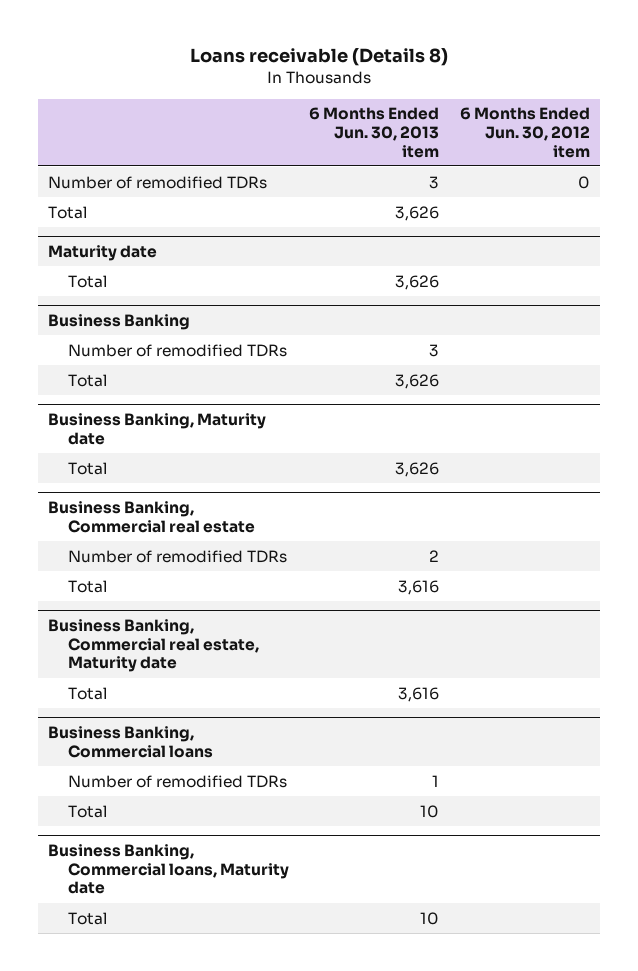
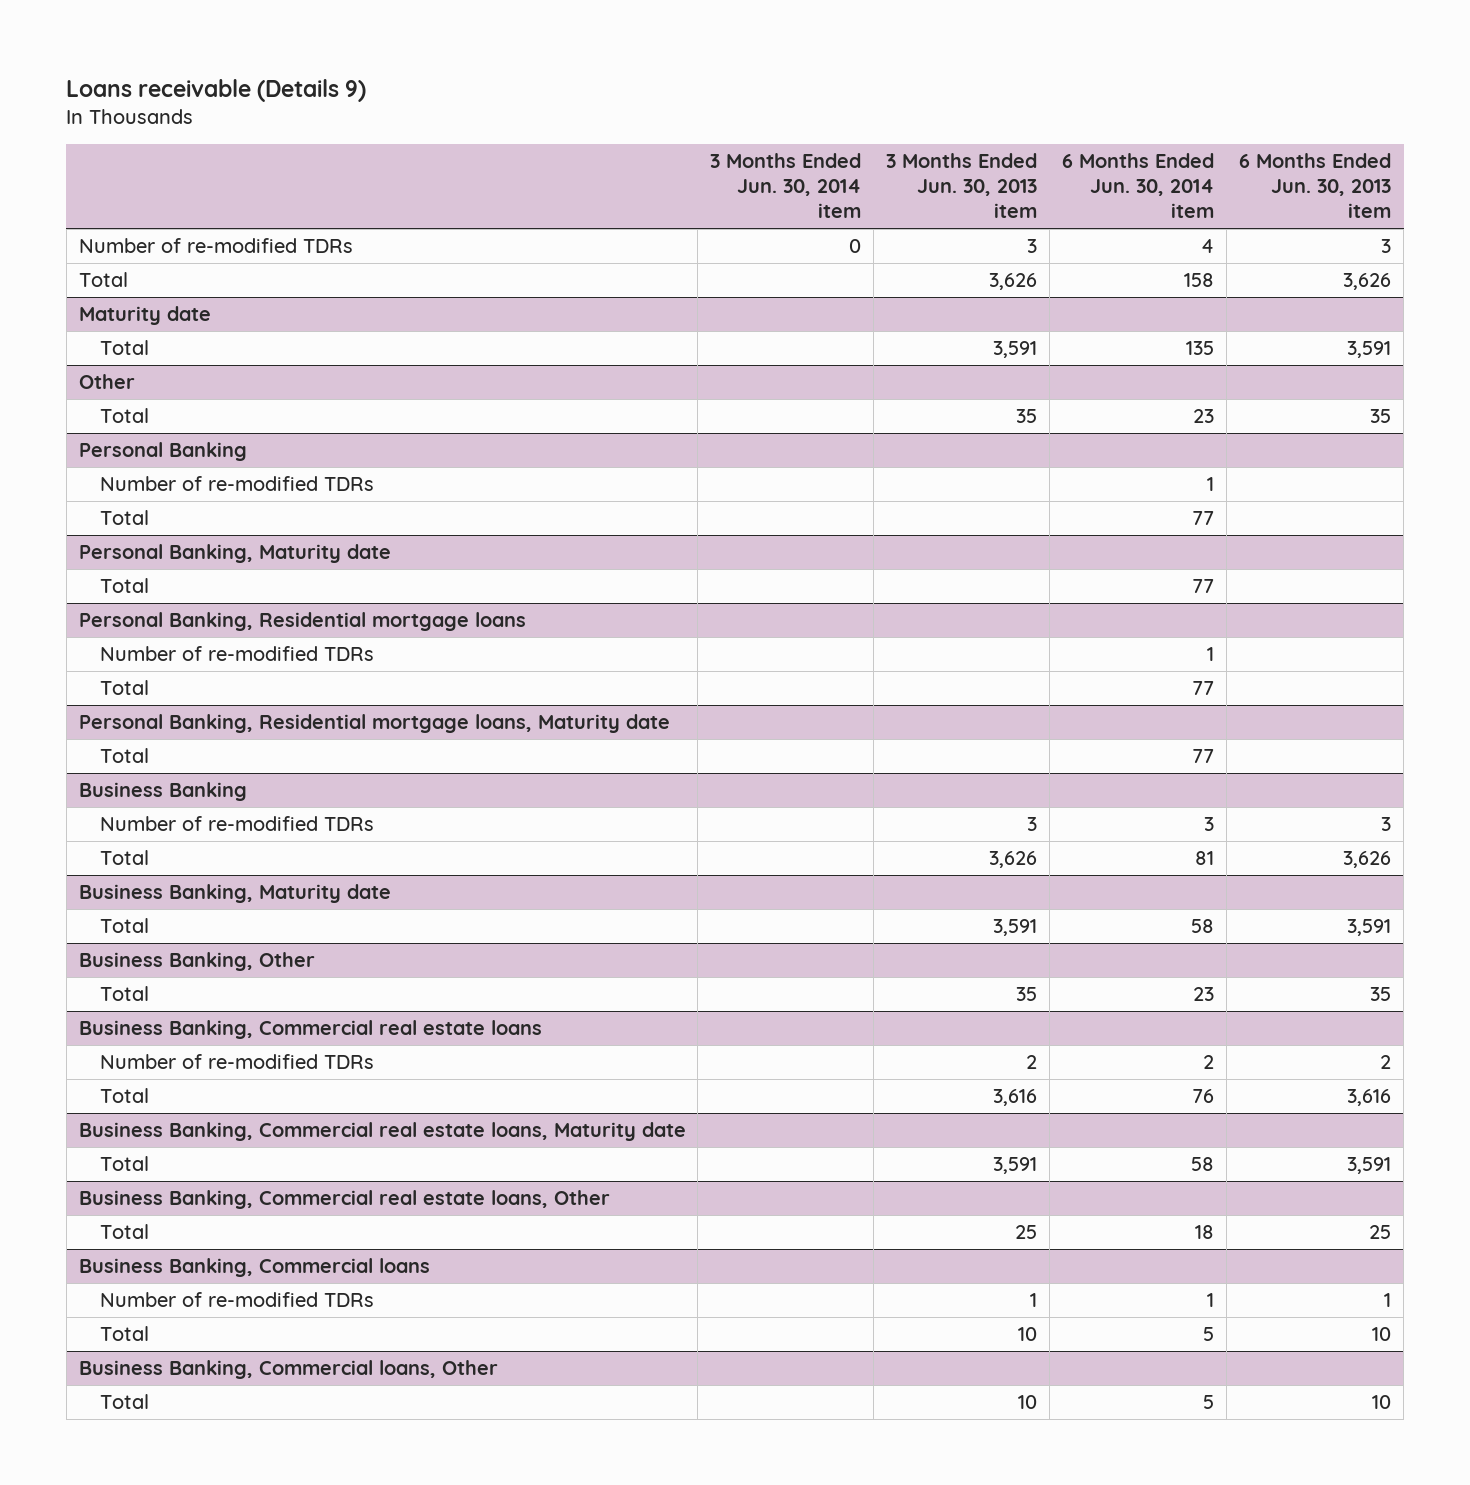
- Loans receivable (Details 8)
+ Loans receivable (Details 9)
- | 6 Months Ended Jun. 30, 2013 item | 6 Months Ended Jun. 30, 2012 item
+ | 3 Months Ended Jun. 30, 2014 item | 3 Months Ended Jun. 30, 2013 item | 6 Months Ended Jun. 30, 2014 item | 6 Months Ended Jun. 30, 2013 item
- Number of remodified TDRs | 3 | 0
+ Number of re-modified TDRs | 0 | 3 | 4 | 3
@ Maturity date
- Total | 3,626 |
+ Total | | 3,591 | 135 | 3,591
+ Other
+ Total | | 35 | 23 | 35
+ Personal Banking
+ Number of re-modified TDRs | | | 1 |
+ Total | | | 77 |
+ Personal Banking, Maturity date
+ Total | | | 77 |
+ Personal Banking, Residential mortgage loans
+ Number of re-modified TDRs | | | 1 |
+ Total | | | 77 |
+ Personal Banking, Residential mortgage loans, Maturity date
+ Total | | | 77 |
@ Business Banking
- Number of remodified TDRs | 3 |
+ Number of re-modified TDRs | | 3 | 3 | 3
@ Business Banking, Maturity date
- Total | 3,626 |
- Business Banking, Commercial real estate
- Number of remodified TDRs | 2 |
- Total | 3,616 |
- Business Banking, Commercial real estate, Maturity date
@ Business Banking, Maturity date
+ Total | | 3,591 | 58 | 3,591
+ Business Banking, Other
+ Total | | 35 | 23 | 35
+ Business Banking, Commercial real estate loans
+ Number of re-modified TDRs | | 2 | 2 | 2
+ Business Banking, Commercial real estate loans, Maturity date
+ Total | | 3,591 | 58 | 3,591
+ Business Banking, Commercial real estate loans, Other
+ Total | | 25 | 18 | 25
@ Business Banking, Commercial loans
- Number of remodified TDRs | 1 |
+ Number of re-modified TDRs | | 1 | 1 | 1
- Business Banking, Commercial loans, Maturity date
+ Business Banking, Commercial loans, Other

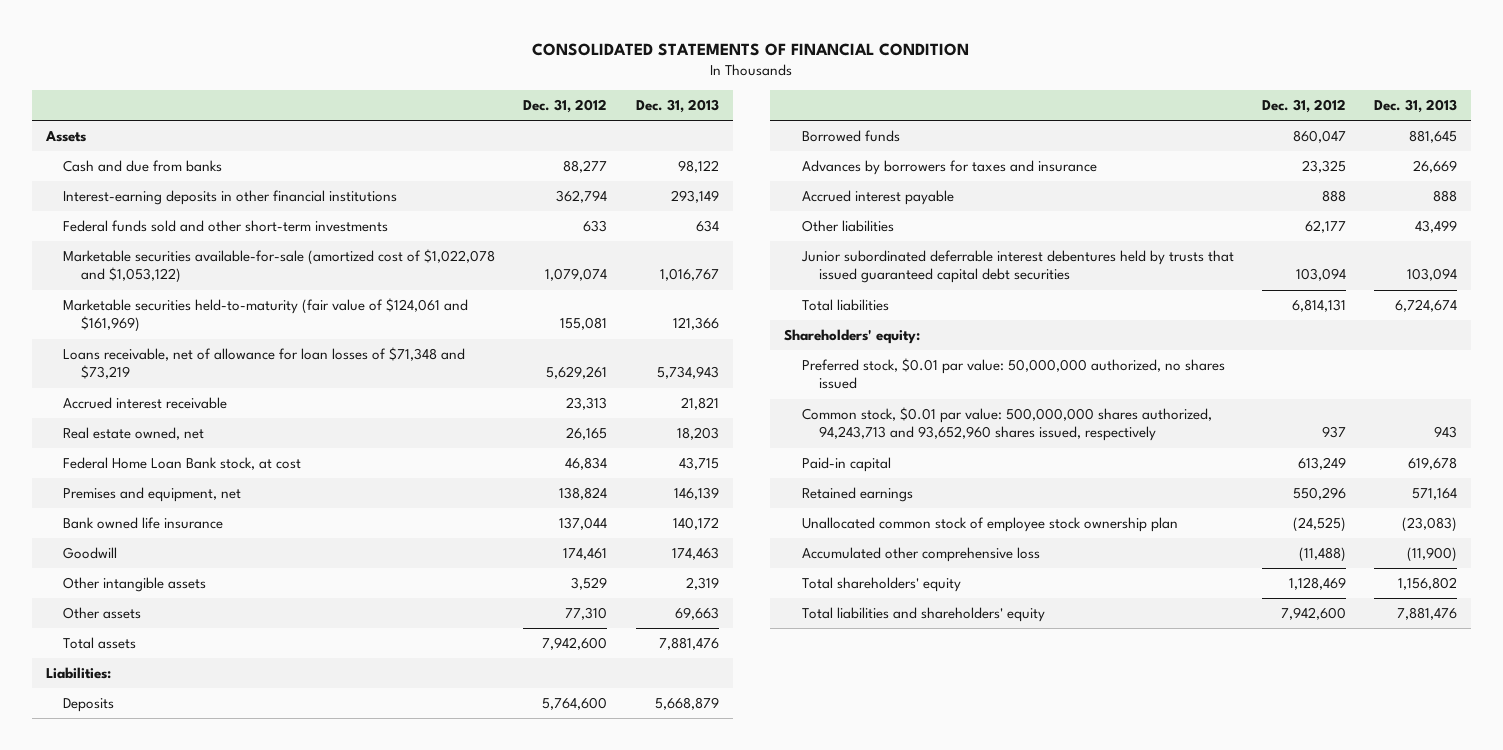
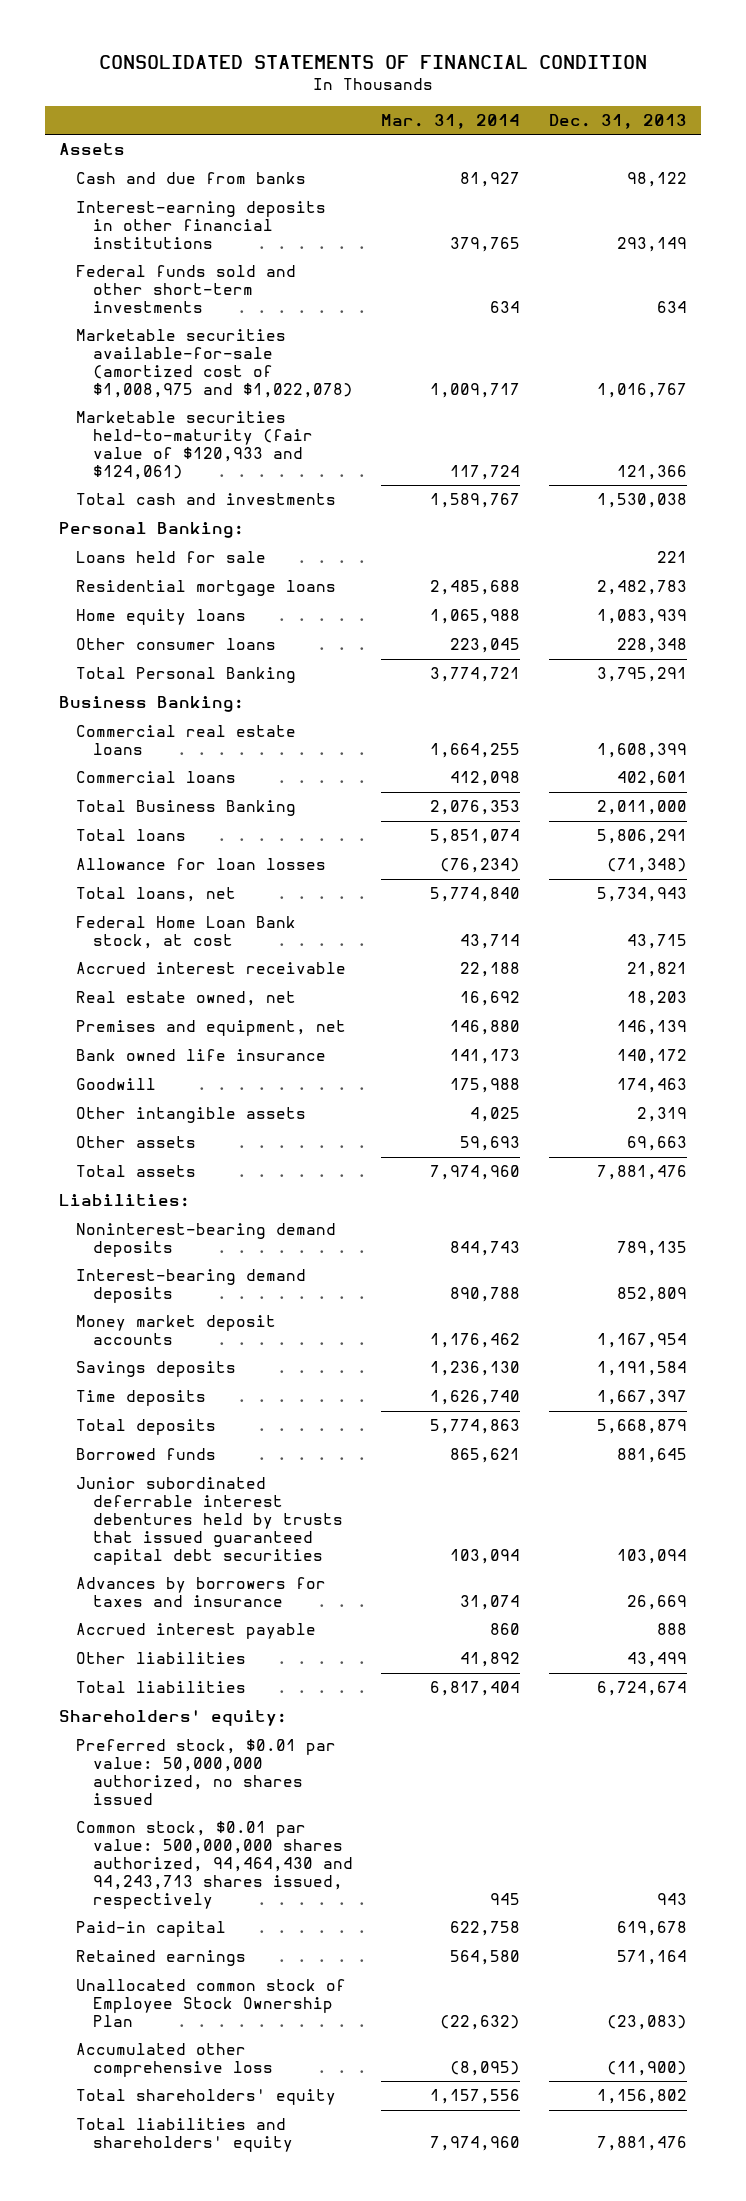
- | Dec. 31, 2012 | Dec. 31, 2013
+ | Mar. 31, 2014 | Dec. 31, 2013
- Marketable securities available-for-sale (amortized cost of $1,022,078 and $1,053,122) | 1,079,074 | 1,016,767
- Marketable securities held-to-maturity (fair value of $124,061 and $161,969) | 155,081 | 121,366
- Loans receivable, net of allowance for loan losses of $71,348 and $73,219 | 5,629,261 | 5,734,943
+ Marketable securities available-for-sale (amortized cost of $1,008,975 and $1,022,078) | 1,009,717 | 1,016,767
+ Marketable securities held-to-maturity (fair value of $120,933 and $124,061) | 117,724 | 121,366
+ Total cash and investments | 1,589,767 | 1,530,038
+ Personal Banking:
+ Loans held for sale | | 221
+ Residential mortgage loans | 2,485,688 | 2,482,783
+ Home equity loans | 1,065,988 | 1,083,939
+ Other consumer loans | 223,045 | 228,348
+ Total Personal Banking | 3,774,721 | 3,795,291
+ Business Banking:
+ Commercial real estate loans | 1,664,255 | 1,608,399
+ Commercial loans | 412,098 | 402,601
+ Total Business Banking | 2,076,353 | 2,011,000
+ Total loans | 5,851,074 | 5,806,291
+ Allowance for loan losses | (76,234) | (71,348)
+ Total loans, net | 5,774,840 | 5,734,943
moved up: Federal Home Loan Bank stock, at cost | 43,714 | 43,715
- Deposits | 5,764,600 | 5,668,879
+ Noninterest-bearing demand deposits | 844,743 | 789,135
+ Interest-bearing demand deposits | 890,788 | 852,809
+ Money market deposit accounts | 1,176,462 | 1,167,954
+ Savings deposits | 1,236,130 | 1,191,584
+ Time deposits | 1,626,740 | 1,667,397
+ Total deposits | 5,774,863 | 5,668,879
moved up: Junior subordinated deferrable interest debentures held by trusts that issued guaranteed capital debt securities | 103,094 | 103,094
- Common stock, $0.01 par value: 500,000,000 shares authorized, 94,243,713 and 93,652,960 shares issued, respectively | 937 | 943
+ Common stock, $0.01 par value: 500,000,000 shares authorized, 94,464,430 and 94,243,713 shares issued, respectively | 945 | 943
- Unallocated common stock of employee stock ownership plan | (24,525) | (23,083)
+ Unallocated common stock of Employee Stock Ownership Plan | (22,632) | (23,083)

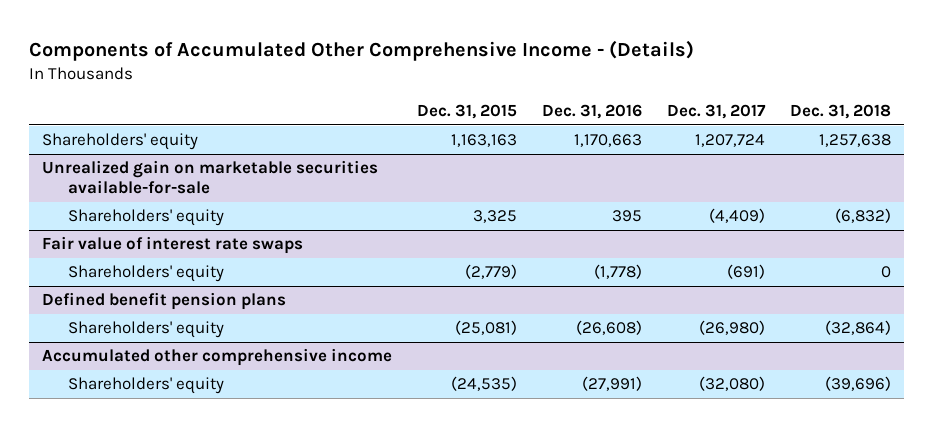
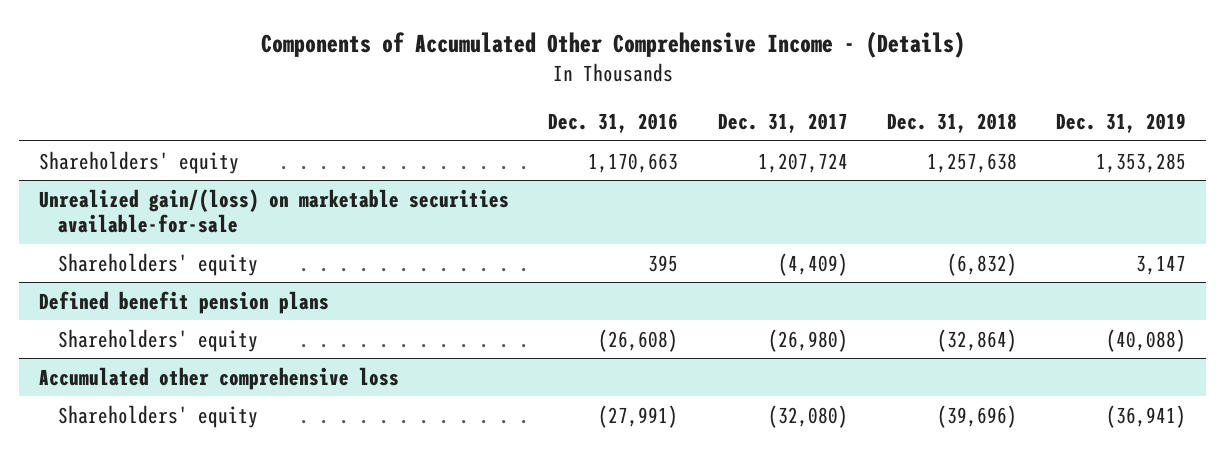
- | Dec. 31, 2015 | Dec. 31, 2016 | Dec. 31, 2017 | Dec. 31, 2018
+ | Dec. 31, 2016 | Dec. 31, 2017 | Dec. 31, 2018 | Dec. 31, 2019
- Unrealized gain on marketable securities available-for-sale
+ Unrealized gain/(loss) on marketable securities available-for-sale
- Fair value of interest rate swaps
- Shareholders' equity | (2,779) | (1,778) | (691) | 0
- Accumulated other comprehensive income
+ Accumulated other comprehensive loss

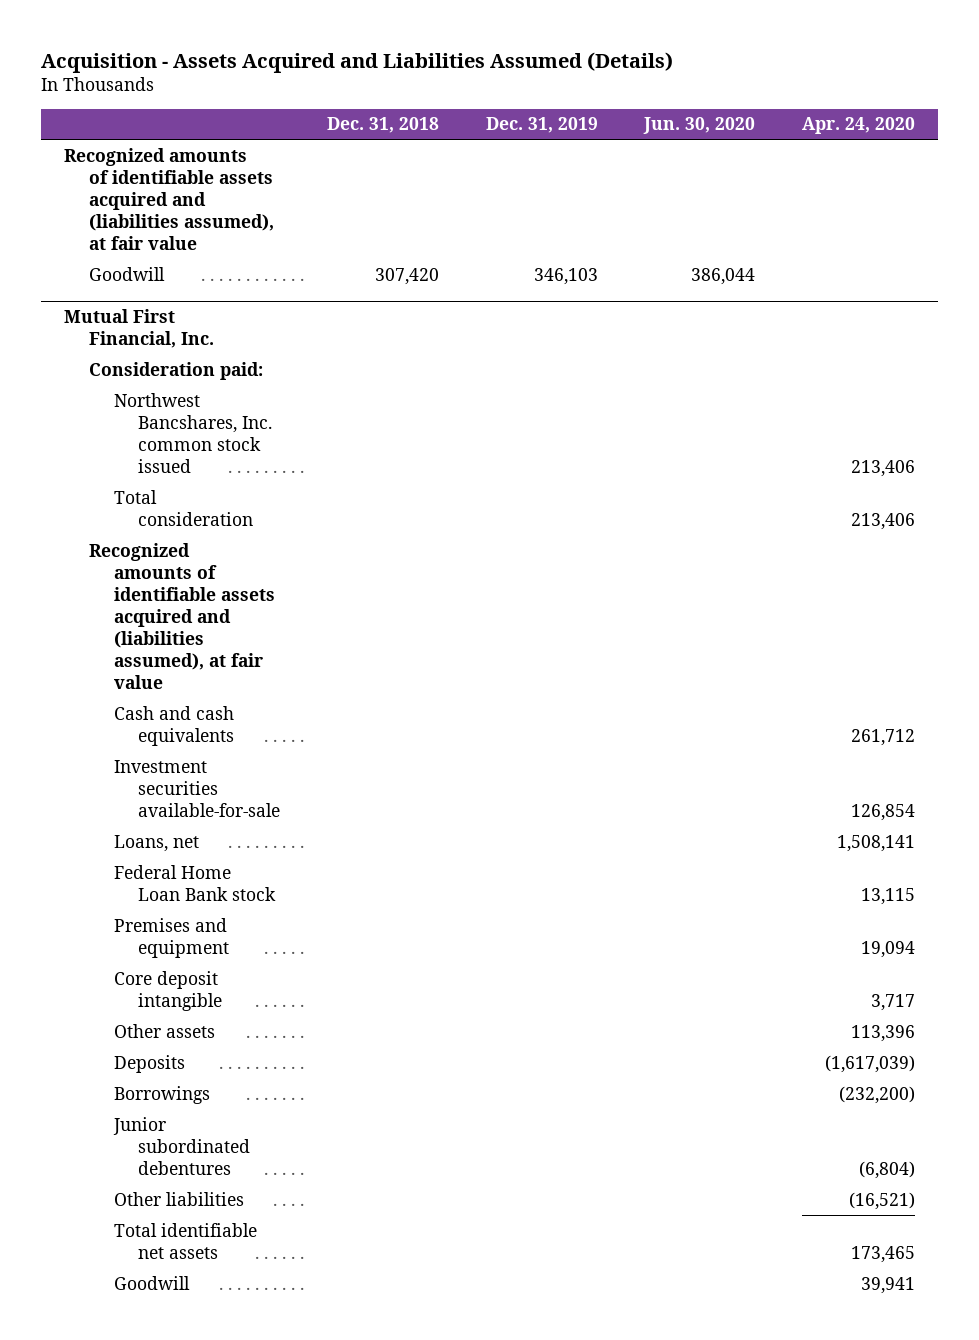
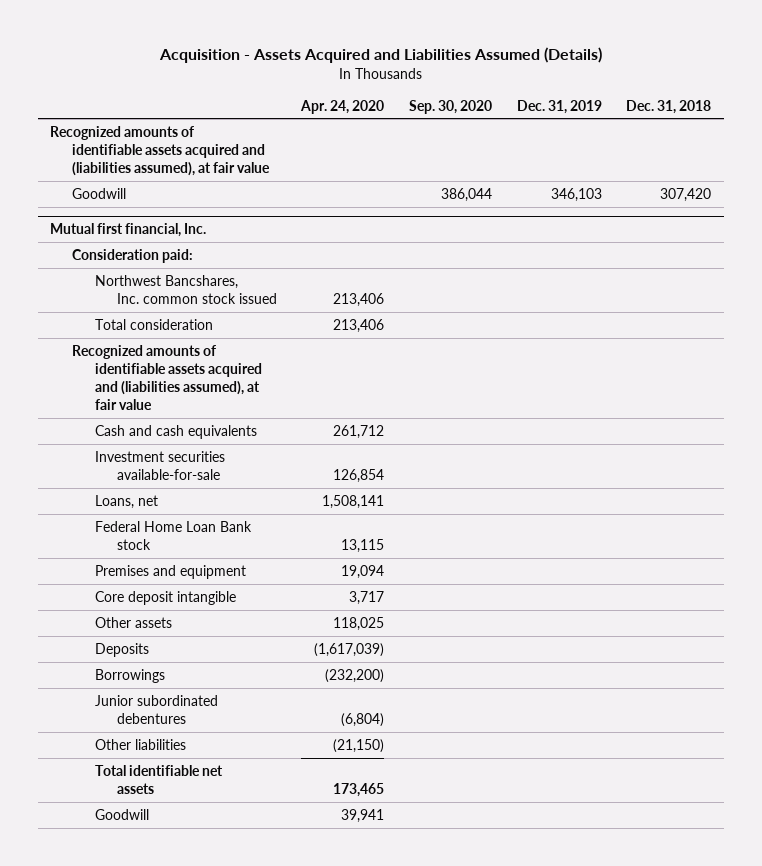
- | Dec. 31, 2018 | Dec. 31, 2019 | Jun. 30, 2020 | Apr. 24, 2020
+ | Apr. 24, 2020 | Sep. 30, 2020 | Dec. 31, 2019 | Dec. 31, 2018
- Mutual First Financial, Inc.
+ Mutual first financial, Inc.
- Other assets | | | | 113,396
+ Other assets | 118,025 | | |
- Other liabilities | | | | (16,521)
+ Other liabilities | (21,150) | | |

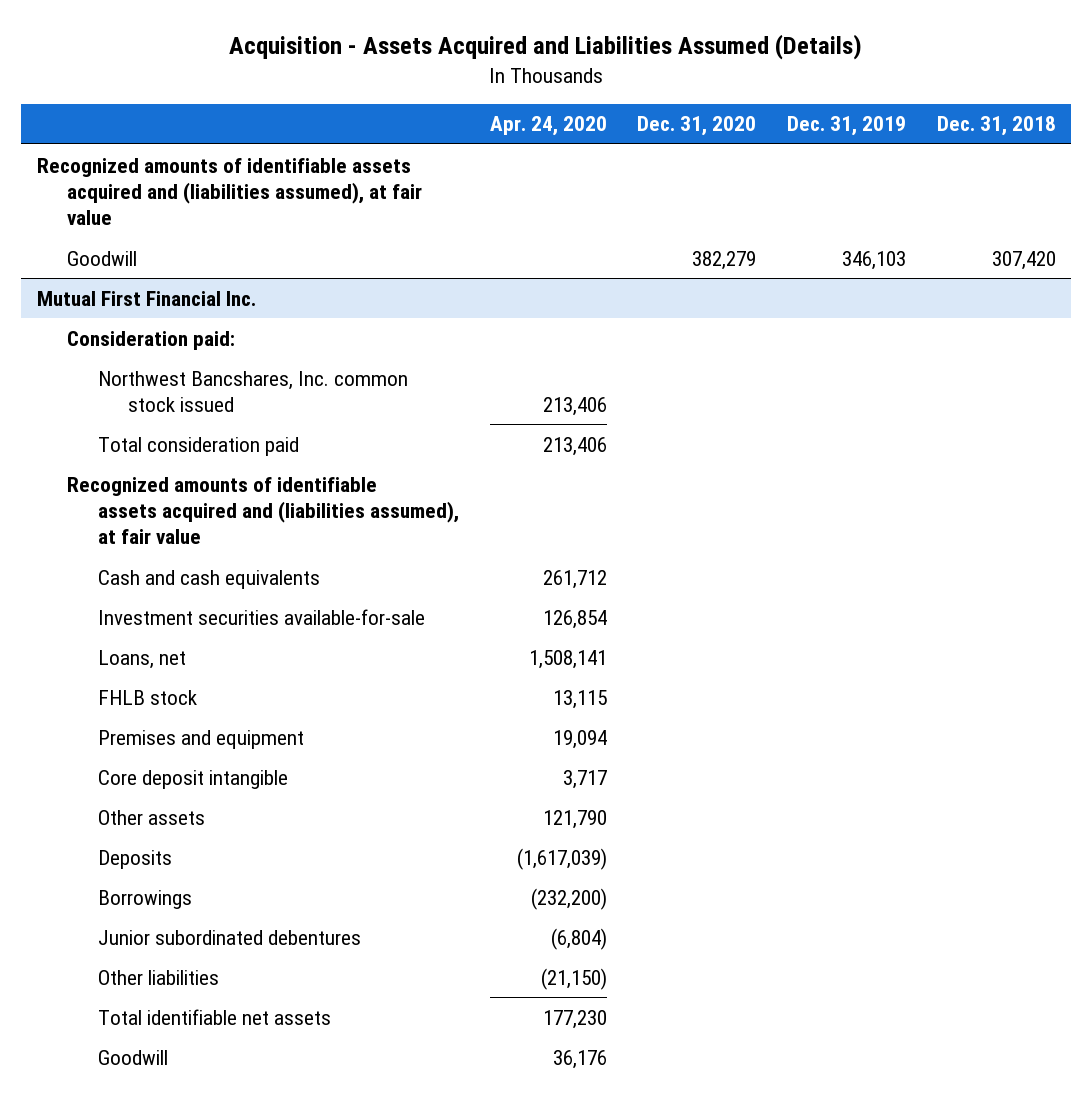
- | Apr. 24, 2020 | Sep. 30, 2020 | Dec. 31, 2019 | Dec. 31, 2018
+ | Apr. 24, 2020 | Dec. 31, 2020 | Dec. 31, 2019 | Dec. 31, 2018
- Mutual first financial, Inc.
+ Mutual First Financial Inc.
- Total consideration | 213,406 | | |
+ Total consideration paid | 213,406 | | |
- Federal Home Loan Bank stock | 13,115 | | |
+ FHLB stock | 13,115 | | |
- Other assets | 118,025 | | |
+ Other assets | 121,790 | | |
- Total identifiable net assets | 173,465 | | |
- Goodwill | 39,941 | | |
+ Total identifiable net assets | 177,230 | | |
+ Goodwill | 36,176 | | |

